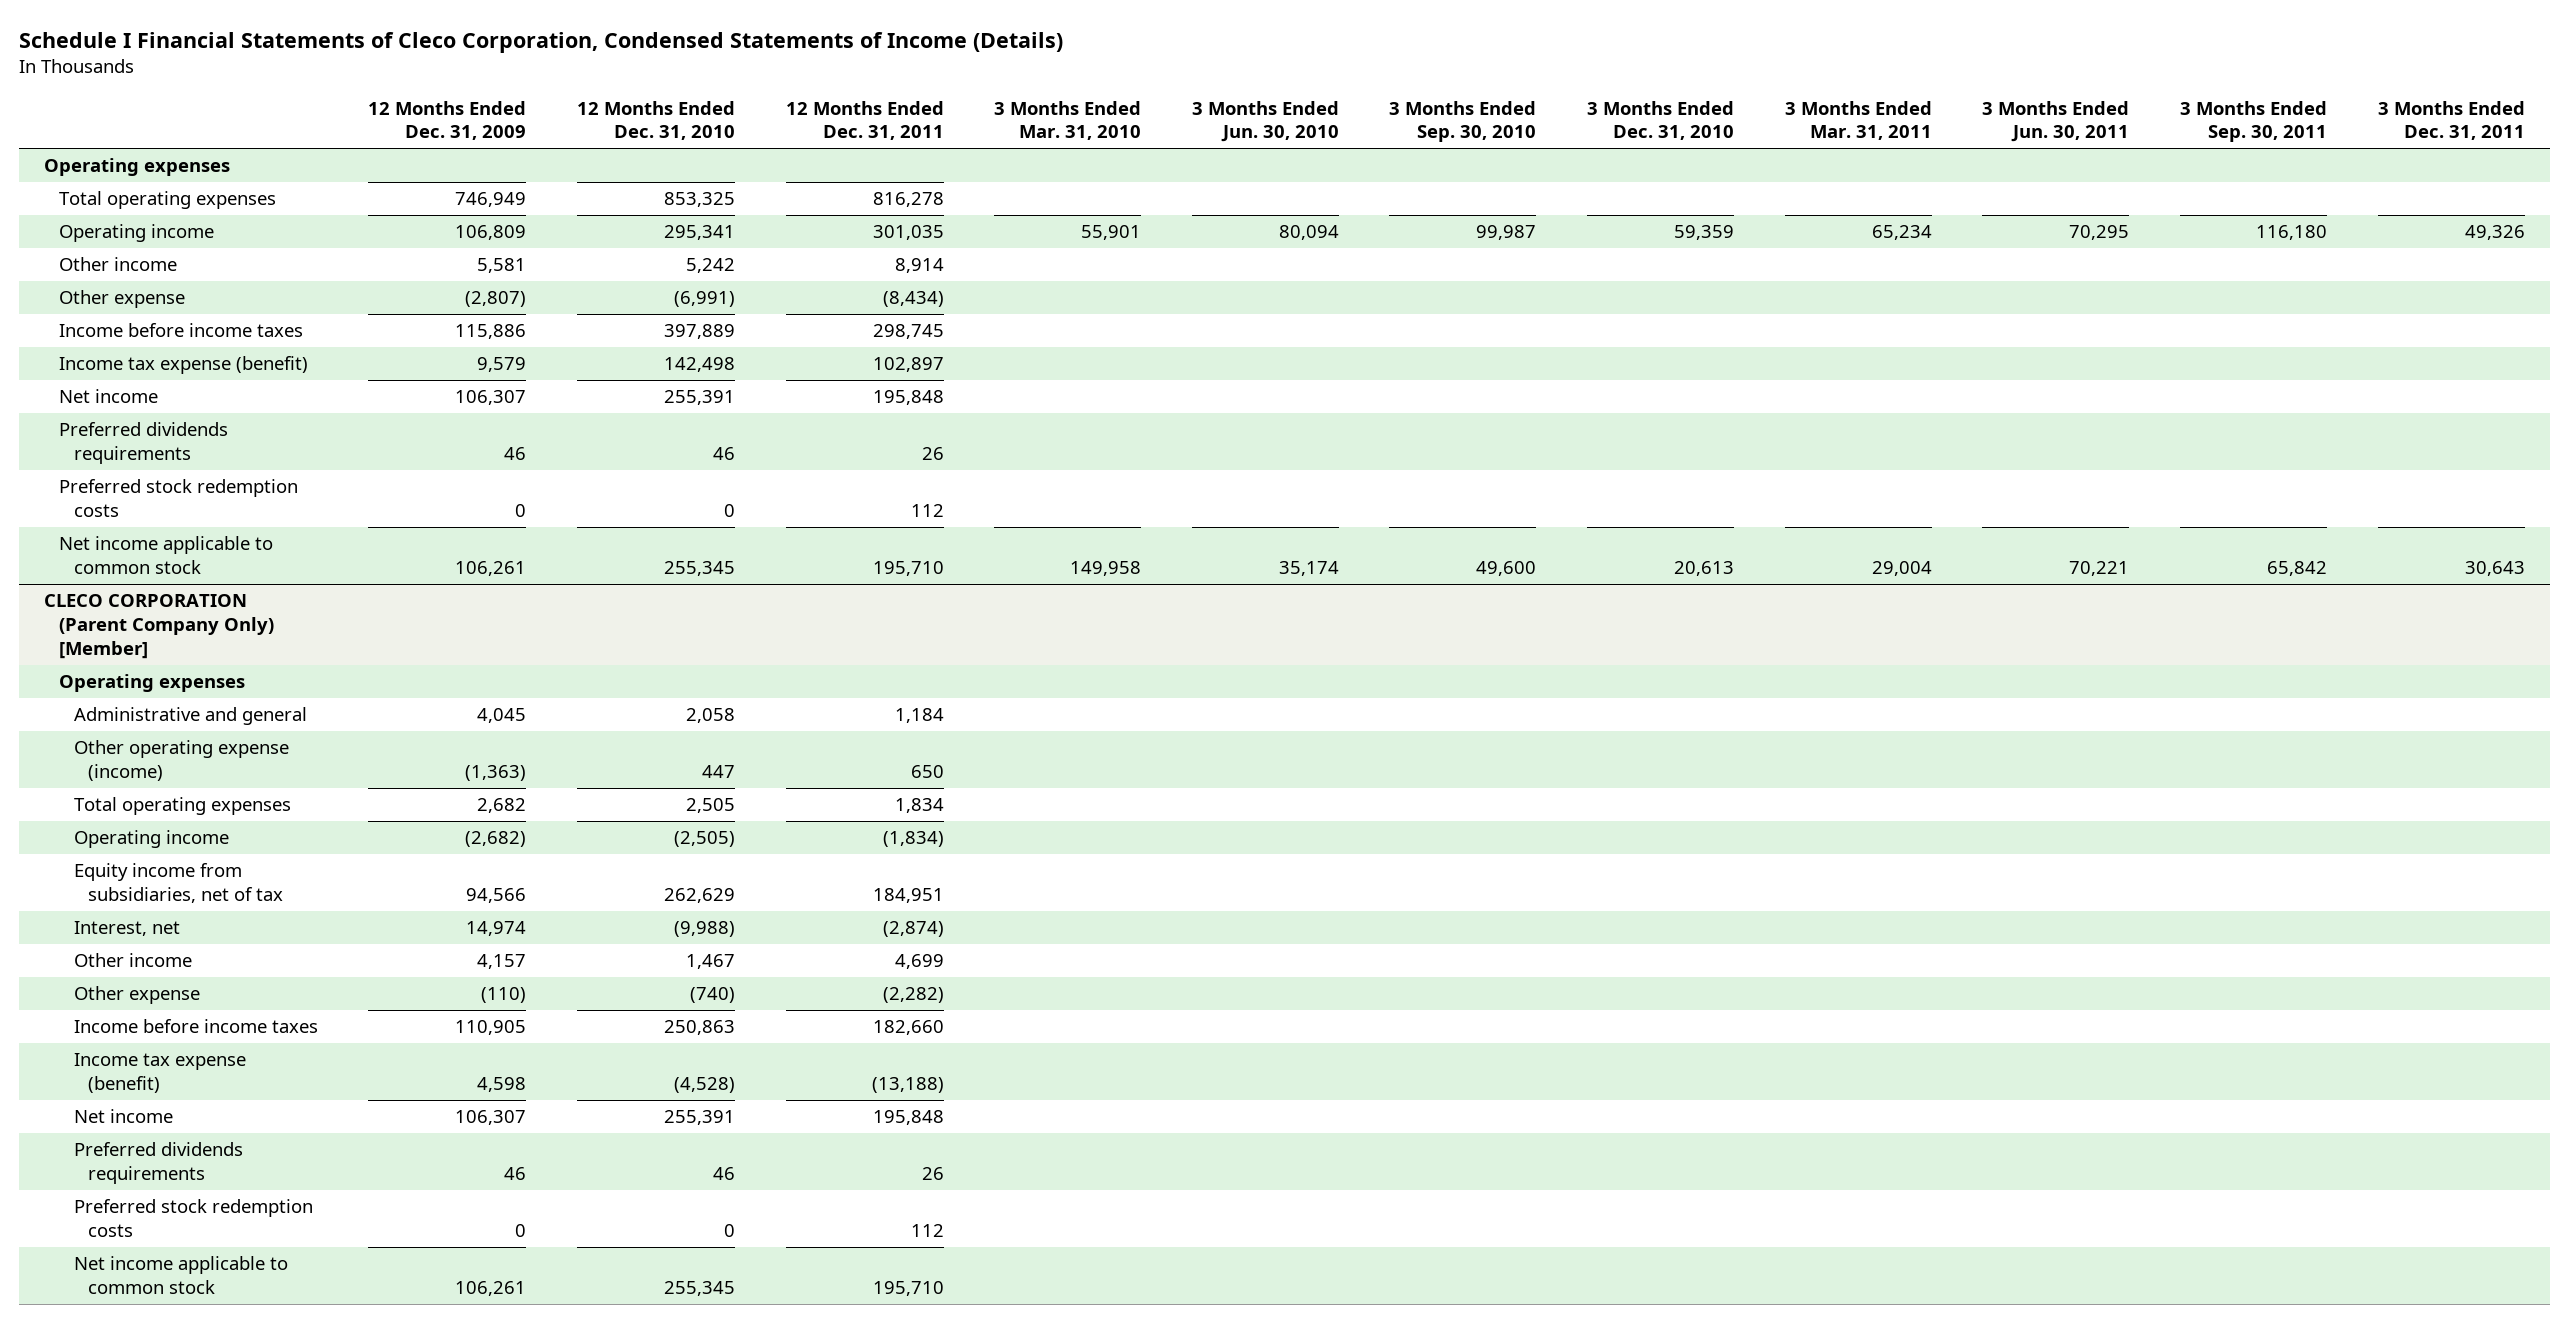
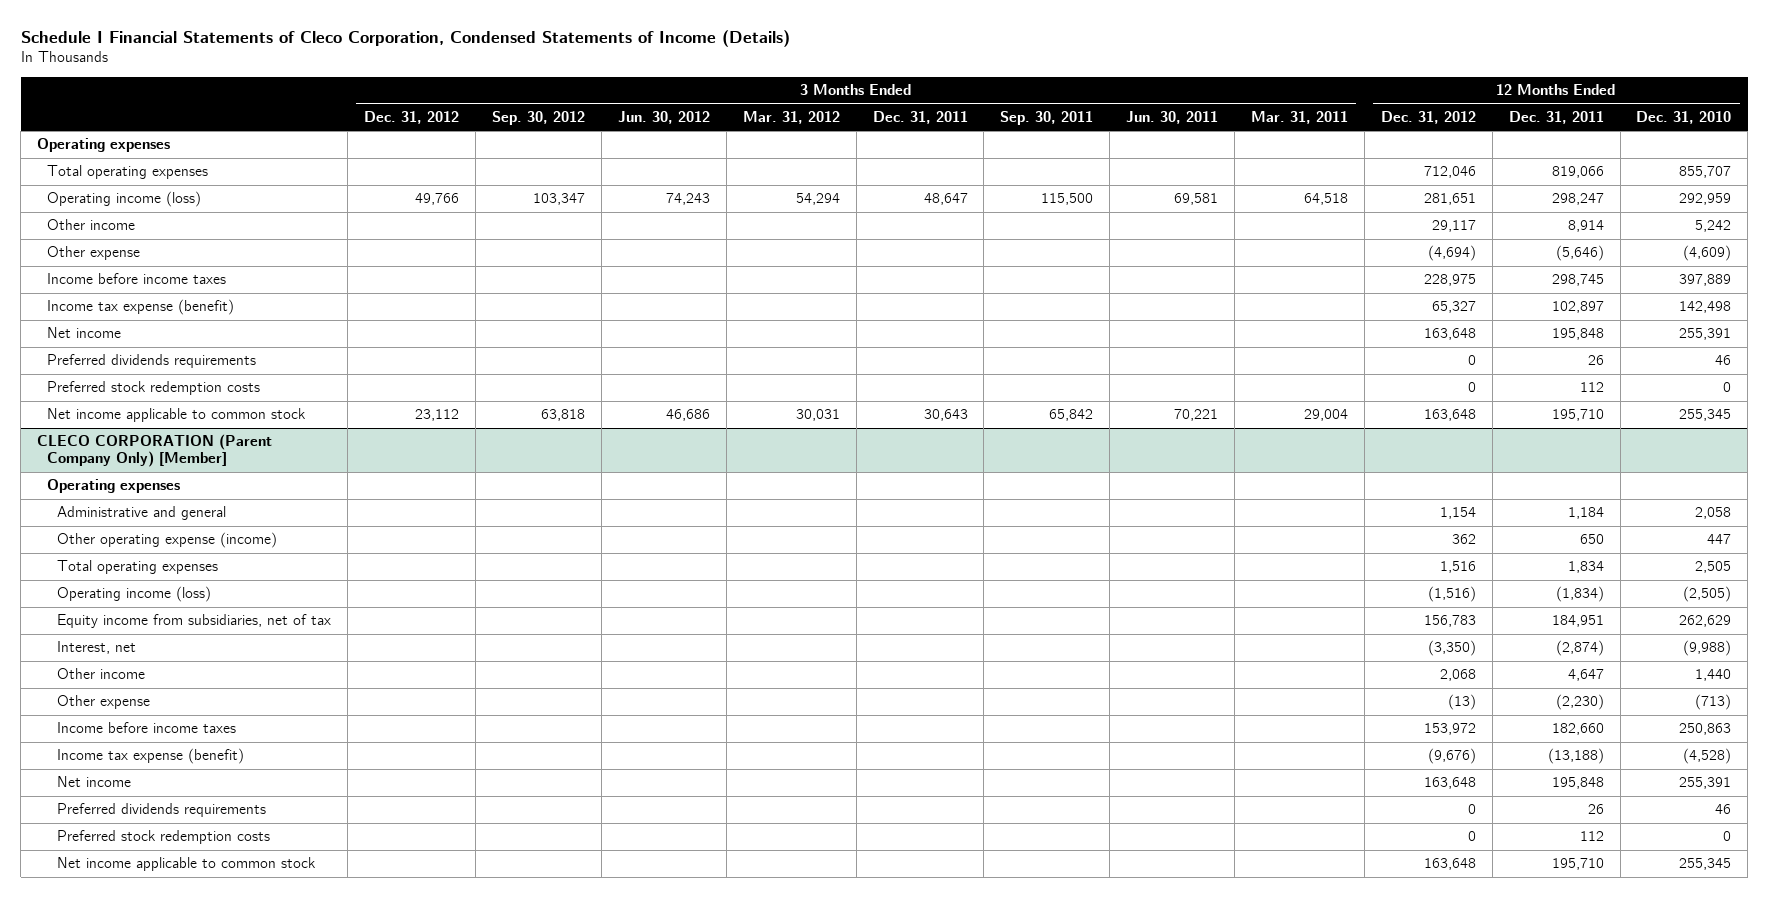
- | 12 Months Ended Dec. 31, 2009 | 12 Months Ended Dec. 31, 2010 | 12 Months Ended Dec. 31, 2011 | 3 Months Ended Mar. 31, 2010 | 3 Months Ended Jun. 30, 2010 | 3 Months Ended Sep. 30, 2010 | 3 Months Ended Dec. 31, 2010 | 3 Months Ended Mar. 31, 2011 | 3 Months Ended Jun. 30, 2011 | 3 Months Ended Sep. 30, 2011 | 3 Months Ended Dec. 31, 2011
+ | 3 Months Ended Dec. 31, 2012 | 3 Months Ended Sep. 30, 2012 | 3 Months Ended Jun. 30, 2012 | 3 Months Ended Mar. 31, 2012 | 3 Months Ended Dec. 31, 2011 | 3 Months Ended Sep. 30, 2011 | 3 Months Ended Jun. 30, 2011 | 3 Months Ended Mar. 31, 2011 | 12 Months Ended Dec. 31, 2012 | 12 Months Ended Dec. 31, 2011 | 12 Months Ended Dec. 31, 2010
- Total operating expenses | 746,949 | 853,325 | 816,278 | | | | | | | |
- Operating income | 106,809 | 295,341 | 301,035 | 55,901 | 80,094 | 99,987 | 59,359 | 65,234 | 70,295 | 116,180 | 49,326
+ Total operating expenses | | | | | | | | | 712,046 | 819,066 | 855,707
+ Operating income (loss) | 49,766 | 103,347 | 74,243 | 54,294 | 48,647 | 115,500 | 69,581 | 64,518 | 281,651 | 298,247 | 292,959
- Other expense | (2,807) | (6,991) | (8,434) | | | | | | | |
+ Other expense | | | | | | | | | (4,694) | (5,646) | (4,609)
@ CLECO CORPORATION (Parent Company Only) [Member]
- Operating income | (2,682) | (2,505) | (1,834) | | | | | | | |
+ Operating income (loss) | | | | | | | | | (1,516) | (1,834) | (2,505)
- Other income | 4,157 | 1,467 | 4,699 | | | | | | | |
- Other expense | (110) | (740) | (2,282) | | | | | | | |
+ Other income | | | | | | | | | 2,068 | 4,647 | 1,440
+ Other expense | | | | | | | | | (13) | (2,230) | (713)

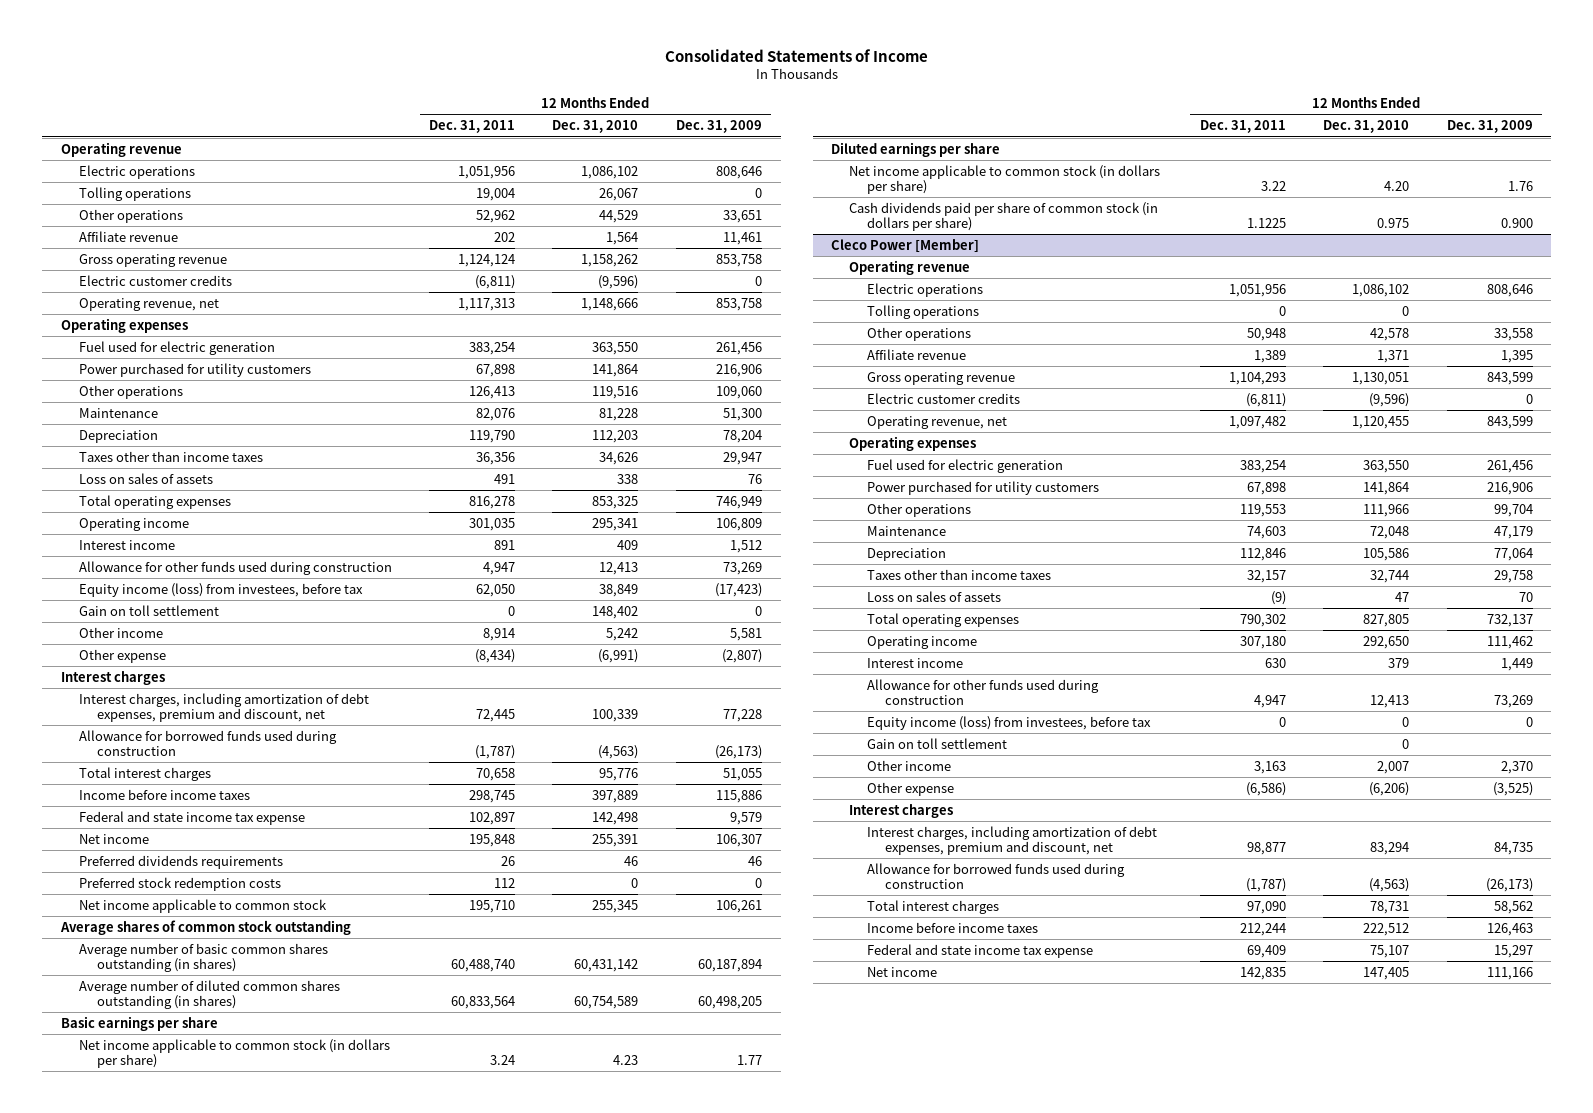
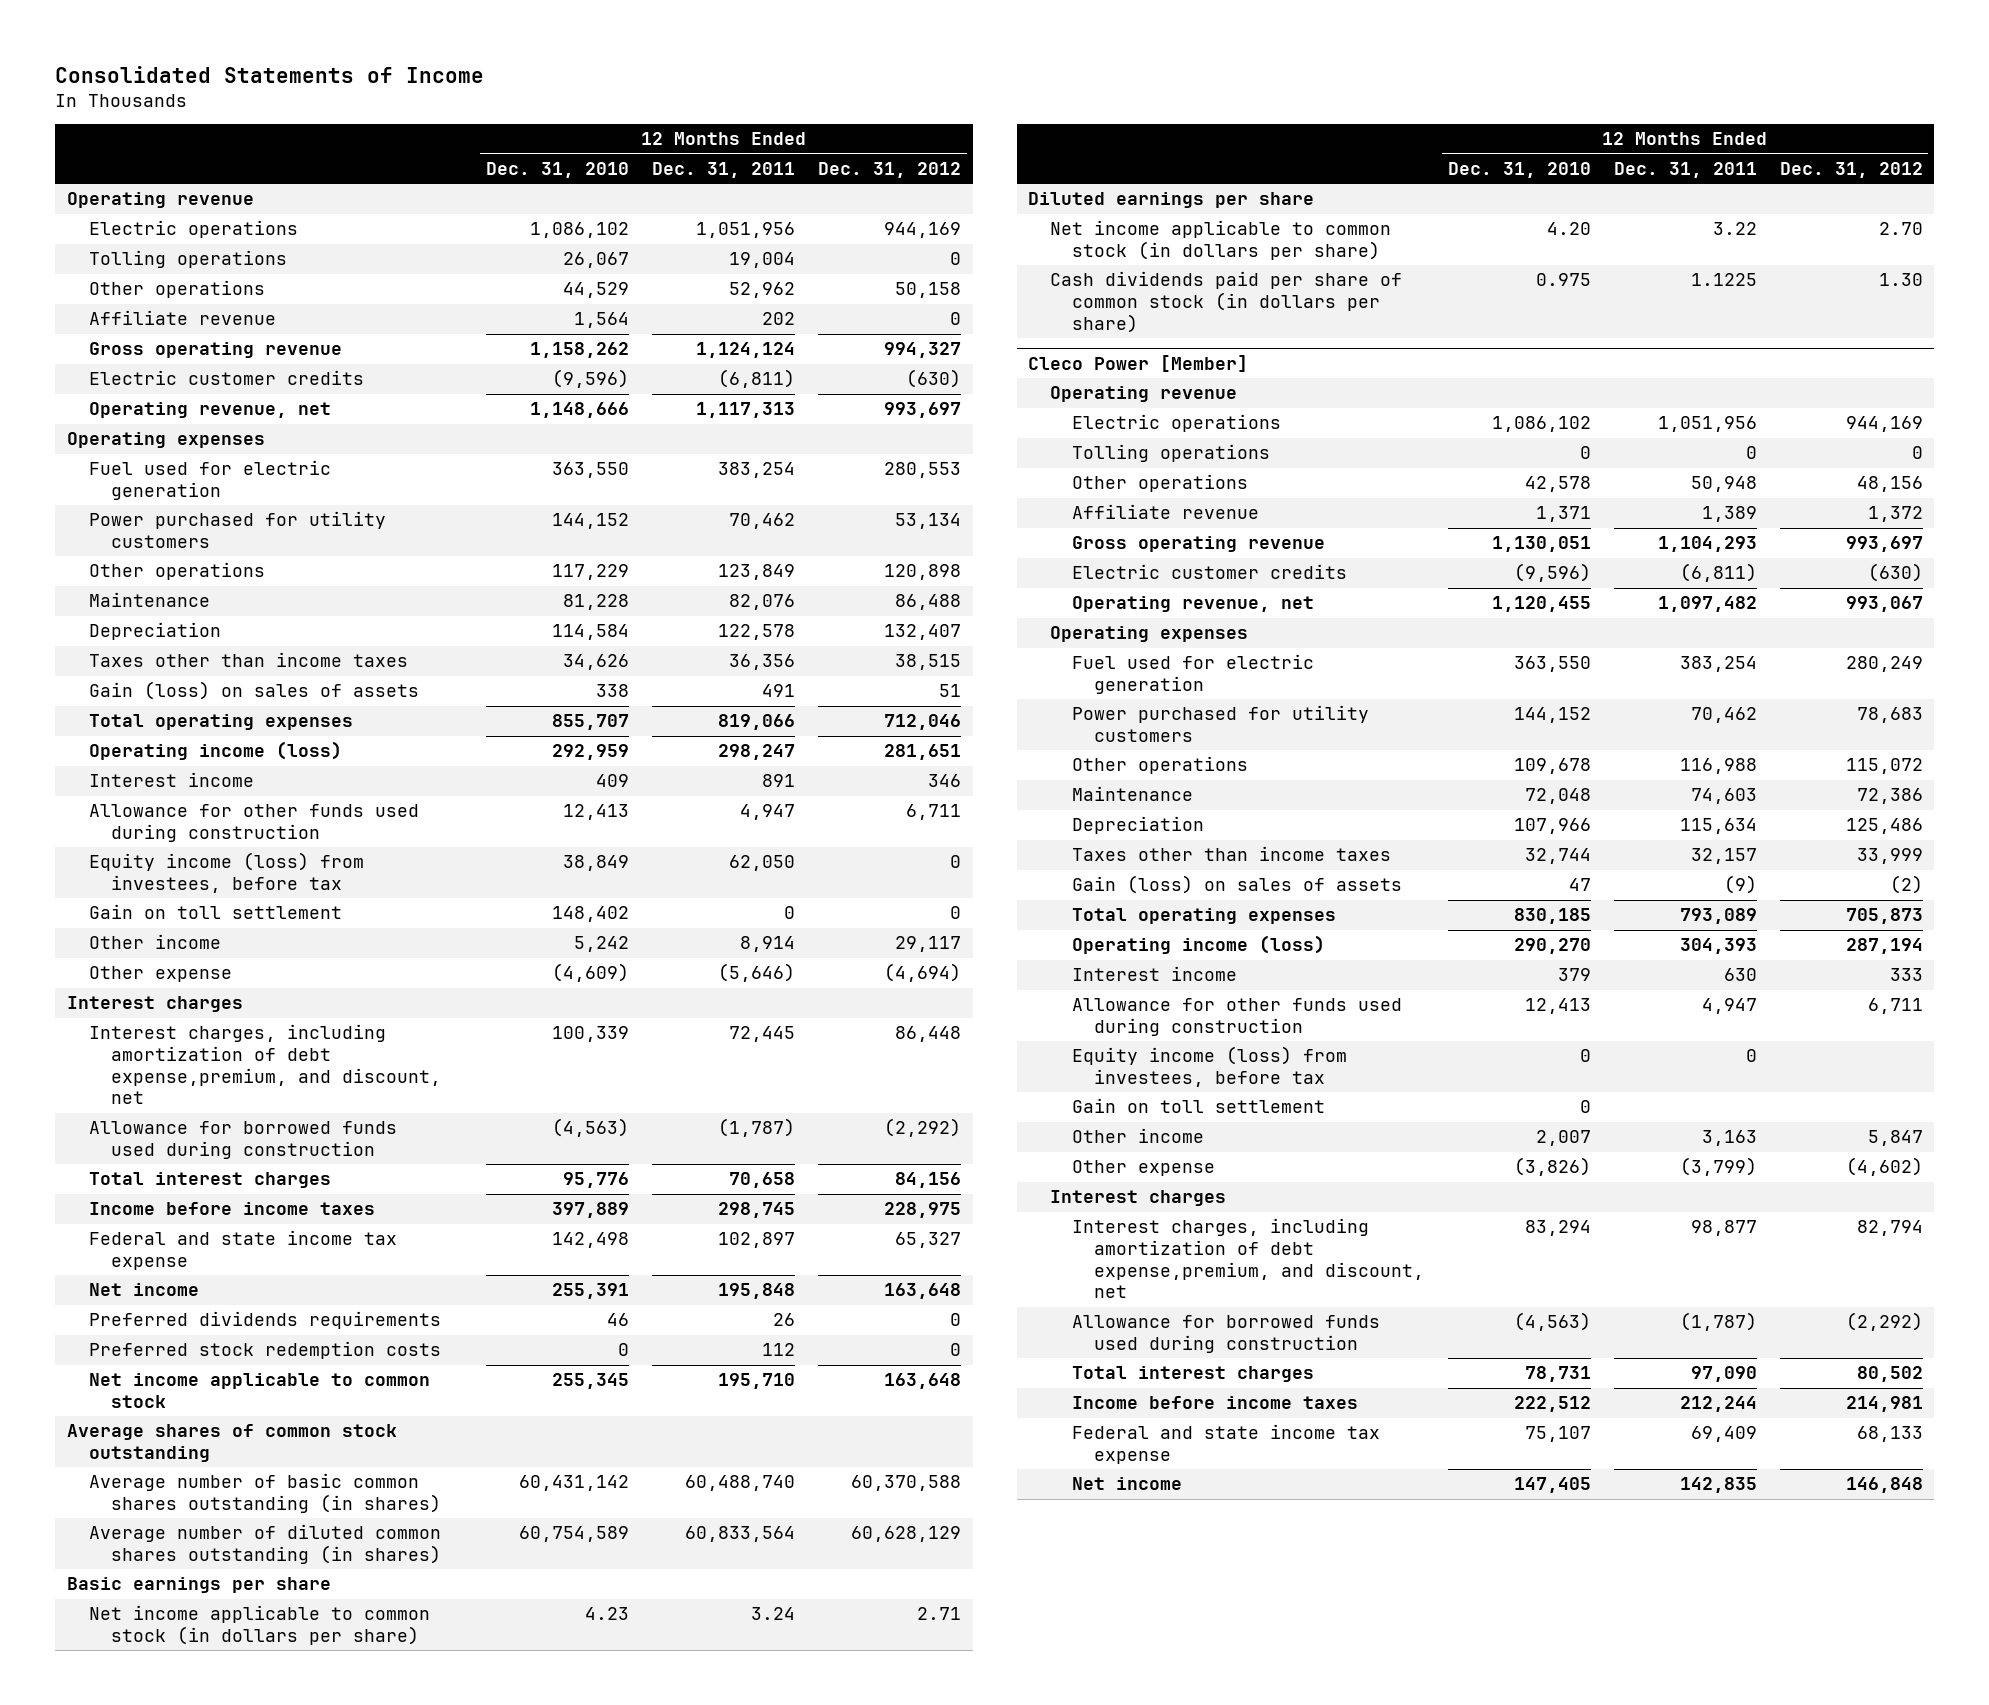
- | 12 Months Ended Dec. 31, 2011 | 12 Months Ended Dec. 31, 2010 | 12 Months Ended Dec. 31, 2009
+ | 12 Months Ended Dec. 31, 2010 | 12 Months Ended Dec. 31, 2011 | 12 Months Ended Dec. 31, 2012
- Power purchased for utility customers | 67,898 | 141,864 | 216,906
- Other operations | 126,413 | 119,516 | 109,060
+ Power purchased for utility customers | 144,152 | 70,462 | 53,134
+ Other operations | 117,229 | 123,849 | 120,898
- Depreciation | 119,790 | 112,203 | 78,204
+ Depreciation | 114,584 | 122,578 | 132,407
- Loss on sales of assets | 491 | 338 | 76
- Total operating expenses | 816,278 | 853,325 | 746,949
- Operating income | 301,035 | 295,341 | 106,809
+ Gain (loss) on sales of assets | 338 | 491 | 51
+ Total operating expenses | 855,707 | 819,066 | 712,046
+ Operating income (loss) | 292,959 | 298,247 | 281,651
- Other expense | (8,434) | (6,991) | (2,807)
+ Other expense | (4,609) | (5,646) | (4,694)
- Interest charges, including amortization of debt expenses, premium and discount, net | 72,445 | 100,339 | 77,228
+ Interest charges, including amortization of debt expense,premium, and discount, net | 100,339 | 72,445 | 86,448
@ Cleco Power [Member]
- Power purchased for utility customers | 67,898 | 141,864 | 216,906
- Other operations | 119,553 | 111,966 | 99,704
+ Power purchased for utility customers | 144,152 | 70,462 | 78,683
+ Other operations | 109,678 | 116,988 | 115,072
- Depreciation | 112,846 | 105,586 | 77,064
+ Depreciation | 107,966 | 115,634 | 125,486
- Loss on sales of assets | (9) | 47 | 70
- Total operating expenses | 790,302 | 827,805 | 732,137
- Operating income | 307,180 | 292,650 | 111,462
+ Gain (loss) on sales of assets | 47 | (9) | (2)
+ Total operating expenses | 830,185 | 793,089 | 705,873
+ Operating income (loss) | 290,270 | 304,393 | 287,194
- Other expense | (6,586) | (6,206) | (3,525)
+ Other expense | (3,826) | (3,799) | (4,602)
- Interest charges, including amortization of debt expenses, premium and discount, net | 98,877 | 83,294 | 84,735
+ Interest charges, including amortization of debt expense,premium, and discount, net | 83,294 | 98,877 | 82,794

